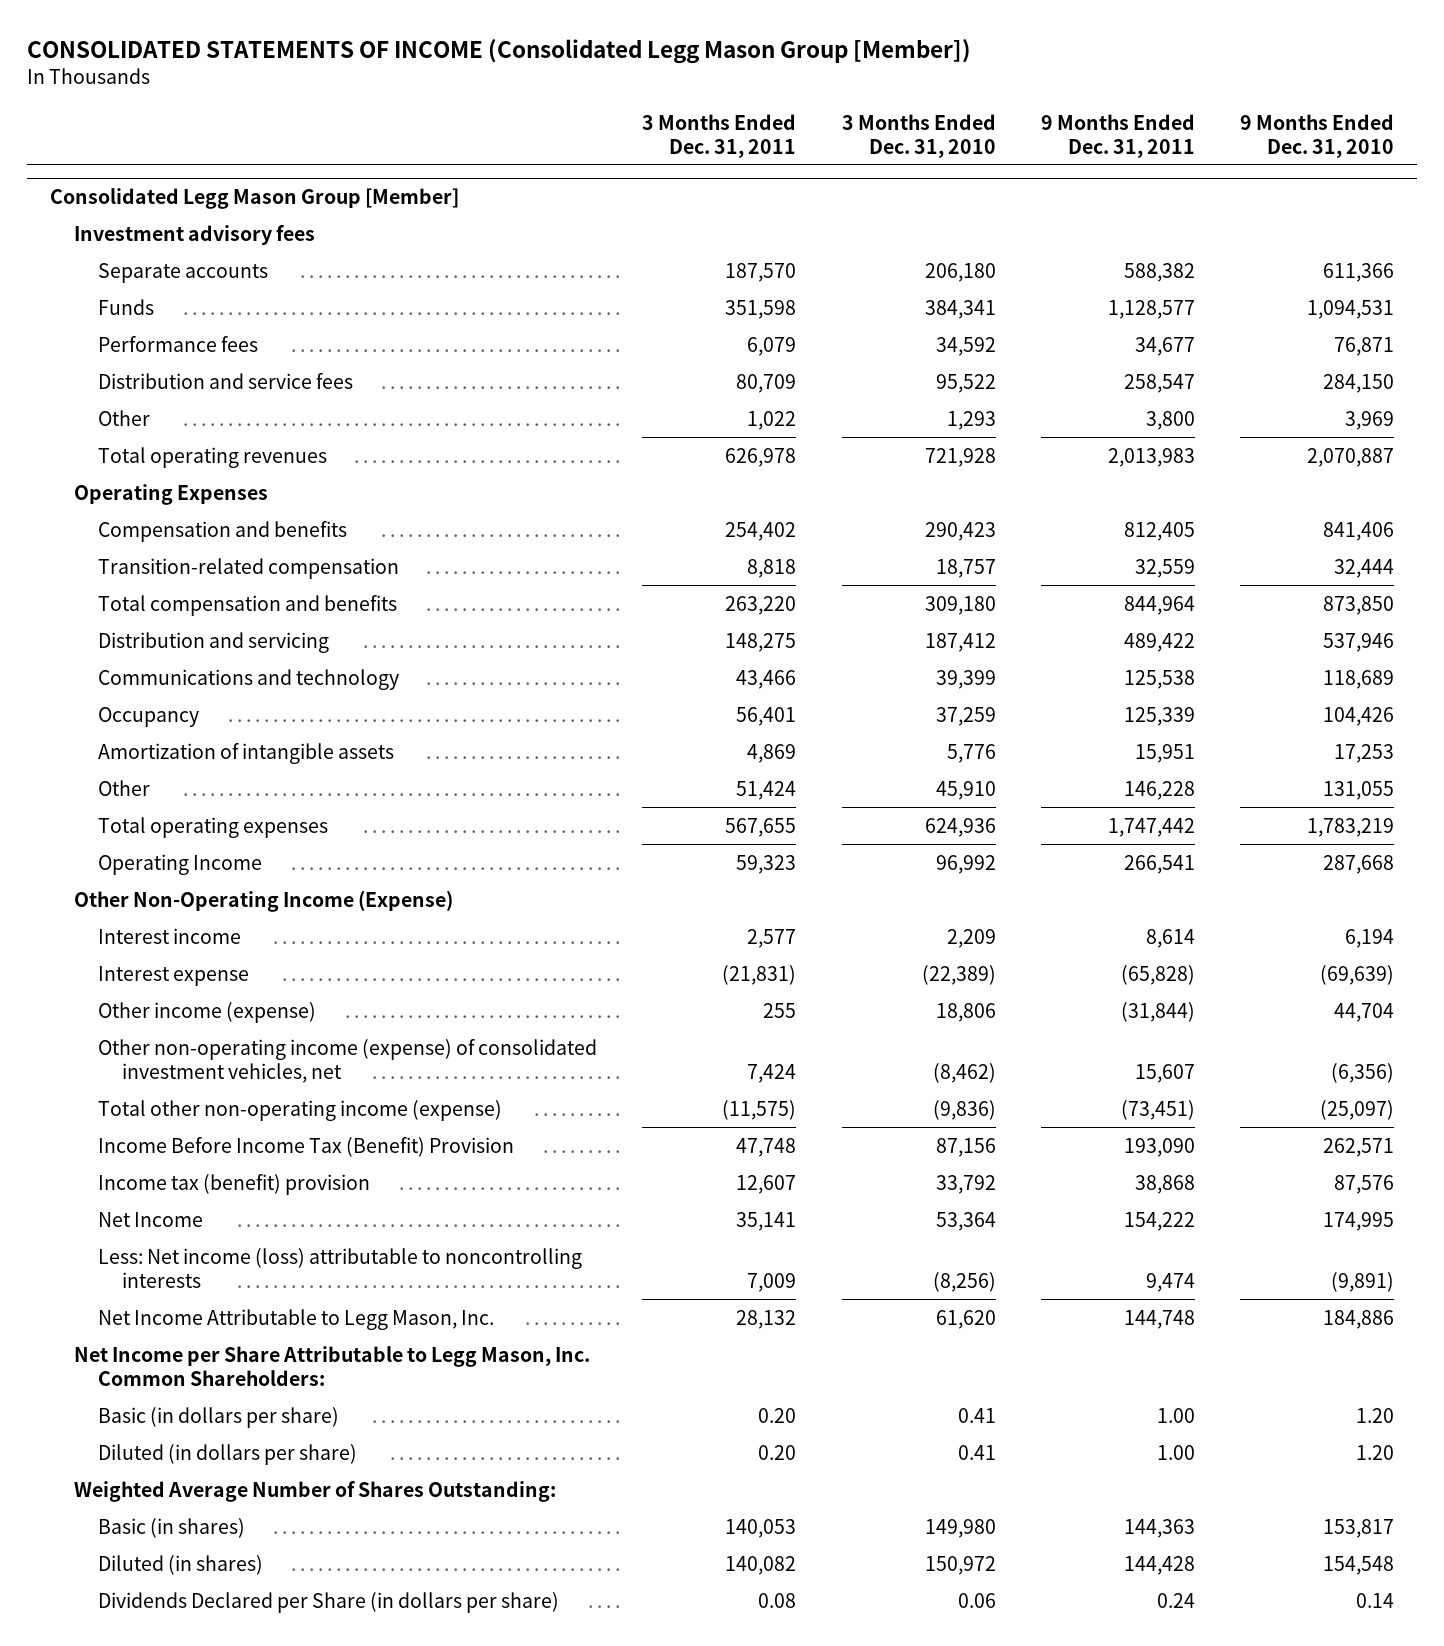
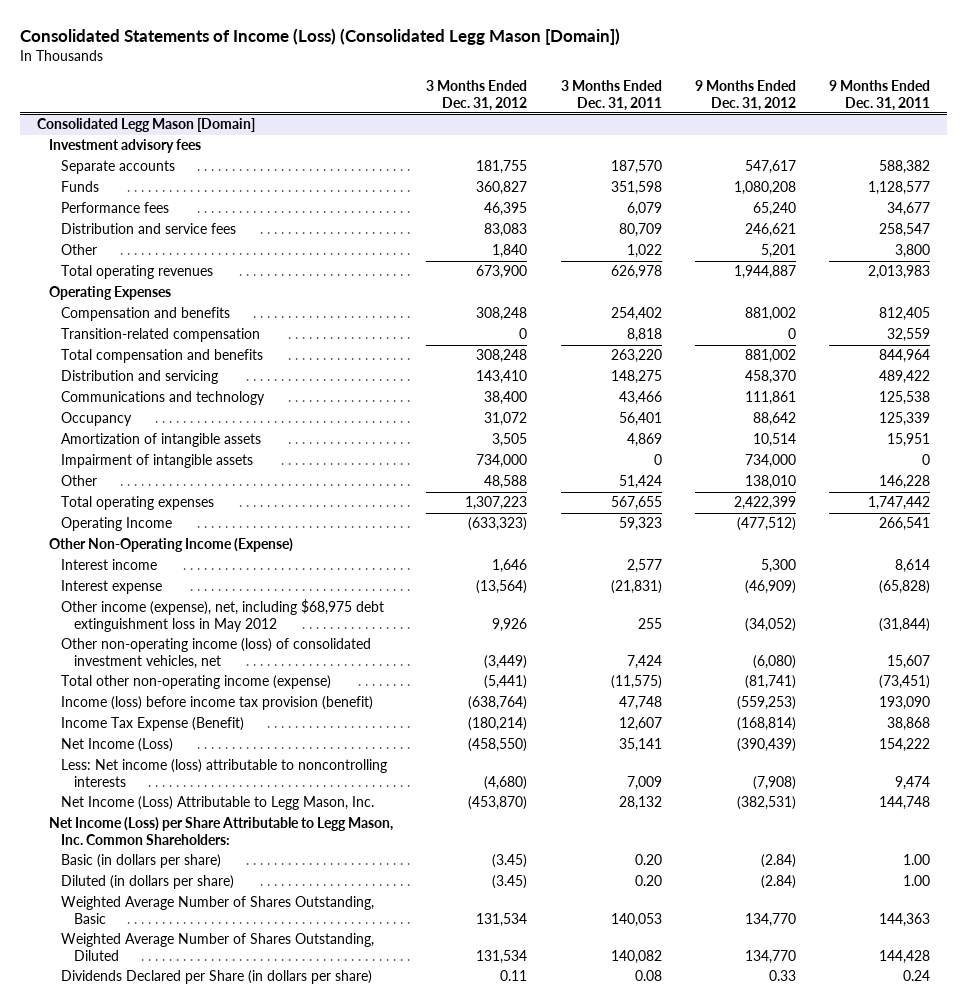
- CONSOLIDATED STATEMENTS OF INCOME (Consolidated Legg Mason Group [Member])
+ Consolidated Statements of Income (Loss) (Consolidated Legg Mason [Domain])
- | 3 Months Ended Dec. 31, 2011 | 3 Months Ended Dec. 31, 2010 | 9 Months Ended Dec. 31, 2011 | 9 Months Ended Dec. 31, 2010
+ | 3 Months Ended Dec. 31, 2012 | 3 Months Ended Dec. 31, 2011 | 9 Months Ended Dec. 31, 2012 | 9 Months Ended Dec. 31, 2011
- Consolidated Legg Mason Group [Member]
+ Consolidated Legg Mason [Domain]
+ Impairment of intangible assets | 734,000 | 0 | 734,000 | 0
- Other income (expense) | 255 | 18,806 | (31,844) | 44,704
- Other non-operating income (expense) of consolidated investment vehicles, net | 7,424 | (8,462) | 15,607 | (6,356)
+ Other income (expense), net, including $68,975 debt extinguishment loss in May 2012 | 9,926 | 255 | (34,052) | (31,844)
+ Other non-operating income (loss) of consolidated investment vehicles, net | (3,449) | 7,424 | (6,080) | 15,607
- Income Before Income Tax (Benefit) Provision | 47,748 | 87,156 | 193,090 | 262,571
- Income tax (benefit) provision | 12,607 | 33,792 | 38,868 | 87,576
- Net Income | 35,141 | 53,364 | 154,222 | 174,995
+ Income (loss) before income tax provision (benefit) | (638,764) | 47,748 | (559,253) | 193,090
+ Income Tax Expense (Benefit) | (180,214) | 12,607 | (168,814) | 38,868
+ Net Income (Loss) | (458,550) | 35,141 | (390,439) | 154,222
- Net Income Attributable to Legg Mason, Inc. | 28,132 | 61,620 | 144,748 | 184,886
- Net Income per Share Attributable to Legg Mason, Inc. Common Shareholders:
+ Net Income (Loss) Attributable to Legg Mason, Inc. | (453,870) | 28,132 | (382,531) | 144,748
+ Net Income (Loss) per Share Attributable to Legg Mason, Inc. Common Shareholders:
- Weighted Average Number of Shares Outstanding:
- Basic (in shares) | 140,053 | 149,980 | 144,363 | 153,817
- Diluted (in shares) | 140,082 | 150,972 | 144,428 | 154,548
+ Weighted Average Number of Shares Outstanding, Basic | 131,534 | 140,053 | 134,770 | 144,363
+ Weighted Average Number of Shares Outstanding, Diluted | 131,534 | 140,082 | 134,770 | 144,428

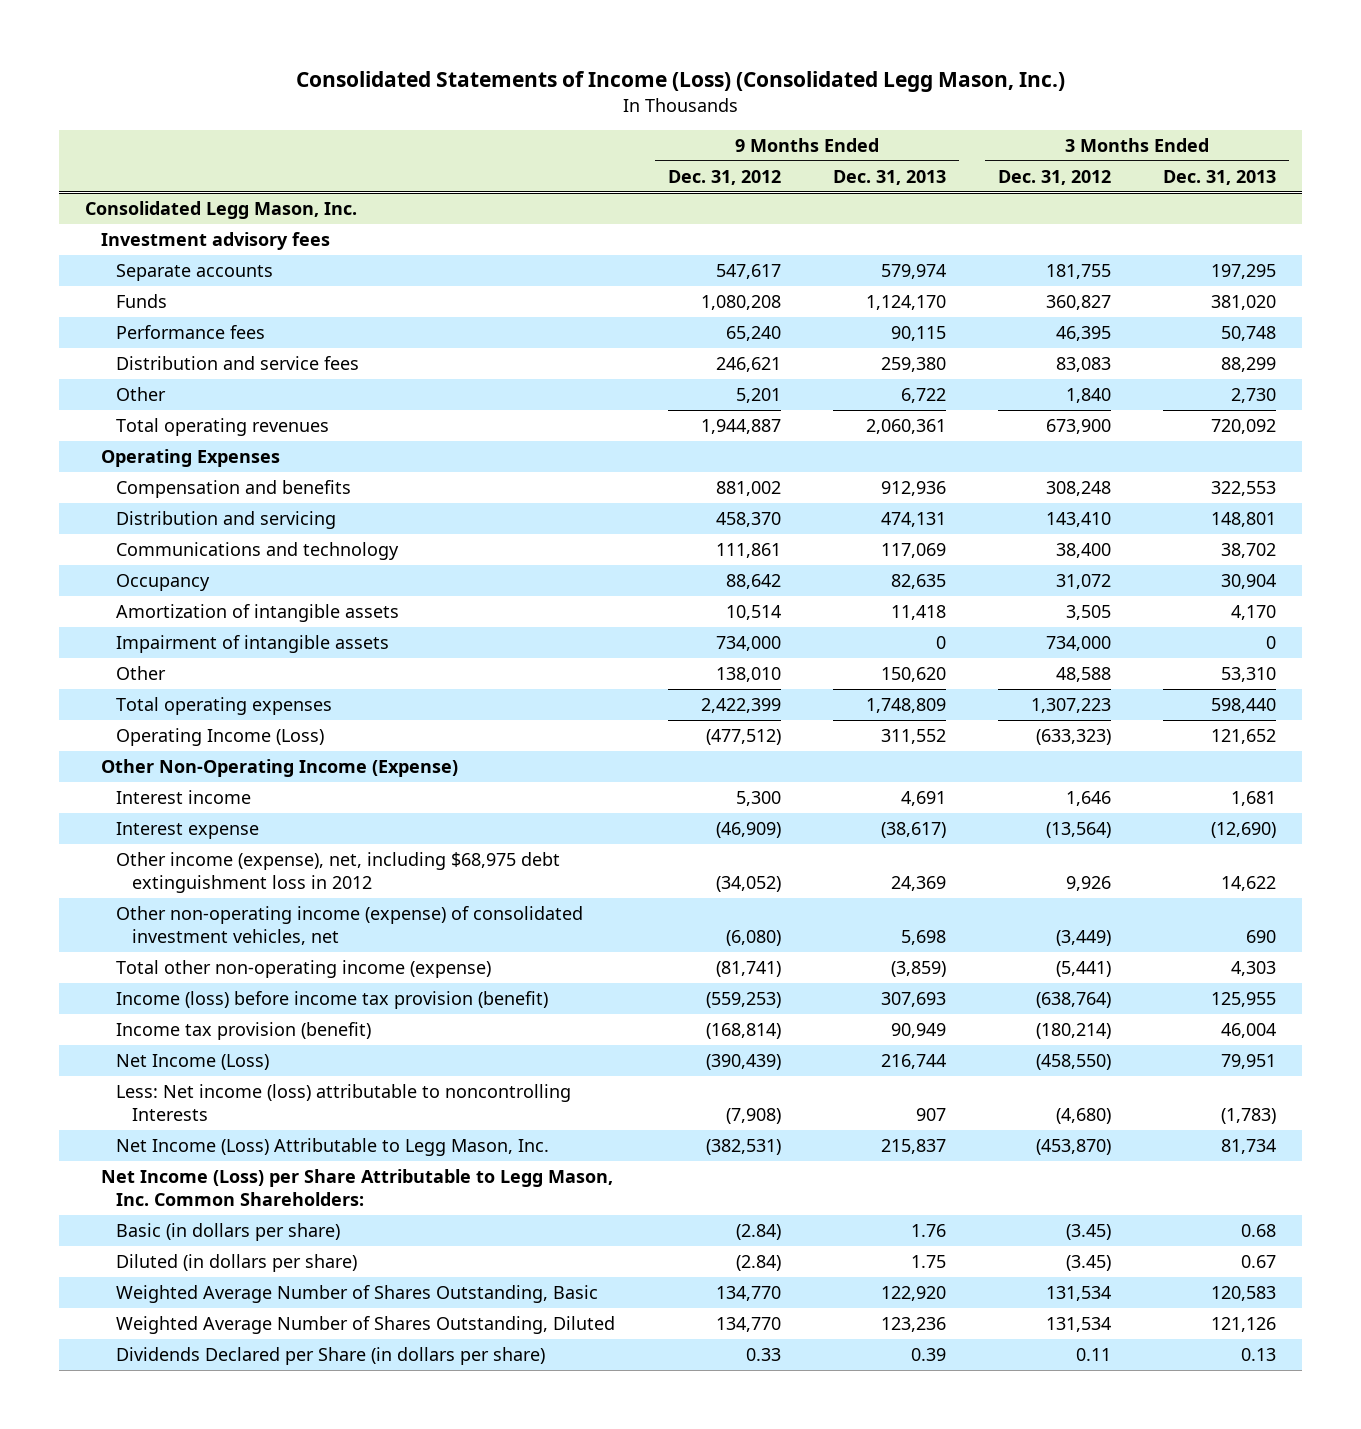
- Consolidated Statements of Income (Loss) (Consolidated Legg Mason [Domain])
+ Consolidated Statements of Income (Loss) (Consolidated Legg Mason, Inc.)
- | 3 Months Ended Dec. 31, 2012 | 3 Months Ended Dec. 31, 2011 | 9 Months Ended Dec. 31, 2012 | 9 Months Ended Dec. 31, 2011
+ | 9 Months Ended Dec. 31, 2012 | 9 Months Ended Dec. 31, 2013 | 3 Months Ended Dec. 31, 2012 | 3 Months Ended Dec. 31, 2013
- Consolidated Legg Mason [Domain]
+ Consolidated Legg Mason, Inc.
- Transition-related compensation | 0 | 8,818 | 0 | 32,559
- Total compensation and benefits | 308,248 | 263,220 | 881,002 | 844,964
- Operating Income | (633,323) | 59,323 | (477,512) | 266,541
+ Operating Income (Loss) | (477,512) | 311,552 | (633,323) | 121,652
- Other income (expense), net, including $68,975 debt extinguishment loss in May 2012 | 9,926 | 255 | (34,052) | (31,844)
- Other non-operating income (loss) of consolidated investment vehicles, net | (3,449) | 7,424 | (6,080) | 15,607
+ Other income (expense), net, including $68,975 debt extinguishment loss in 2012 | (34,052) | 24,369 | 9,926 | 14,622
+ Other non-operating income (expense) of consolidated investment vehicles, net | (6,080) | 5,698 | (3,449) | 690
- Income Tax Expense (Benefit) | (180,214) | 12,607 | (168,814) | 38,868
+ Income tax provision (benefit) | (168,814) | 90,949 | (180,214) | 46,004
- Less: Net income (loss) attributable to noncontrolling interests | (4,680) | 7,009 | (7,908) | 9,474
+ Less: Net income (loss) attributable to noncontrolling Interests | (7,908) | 907 | (4,680) | (1,783)

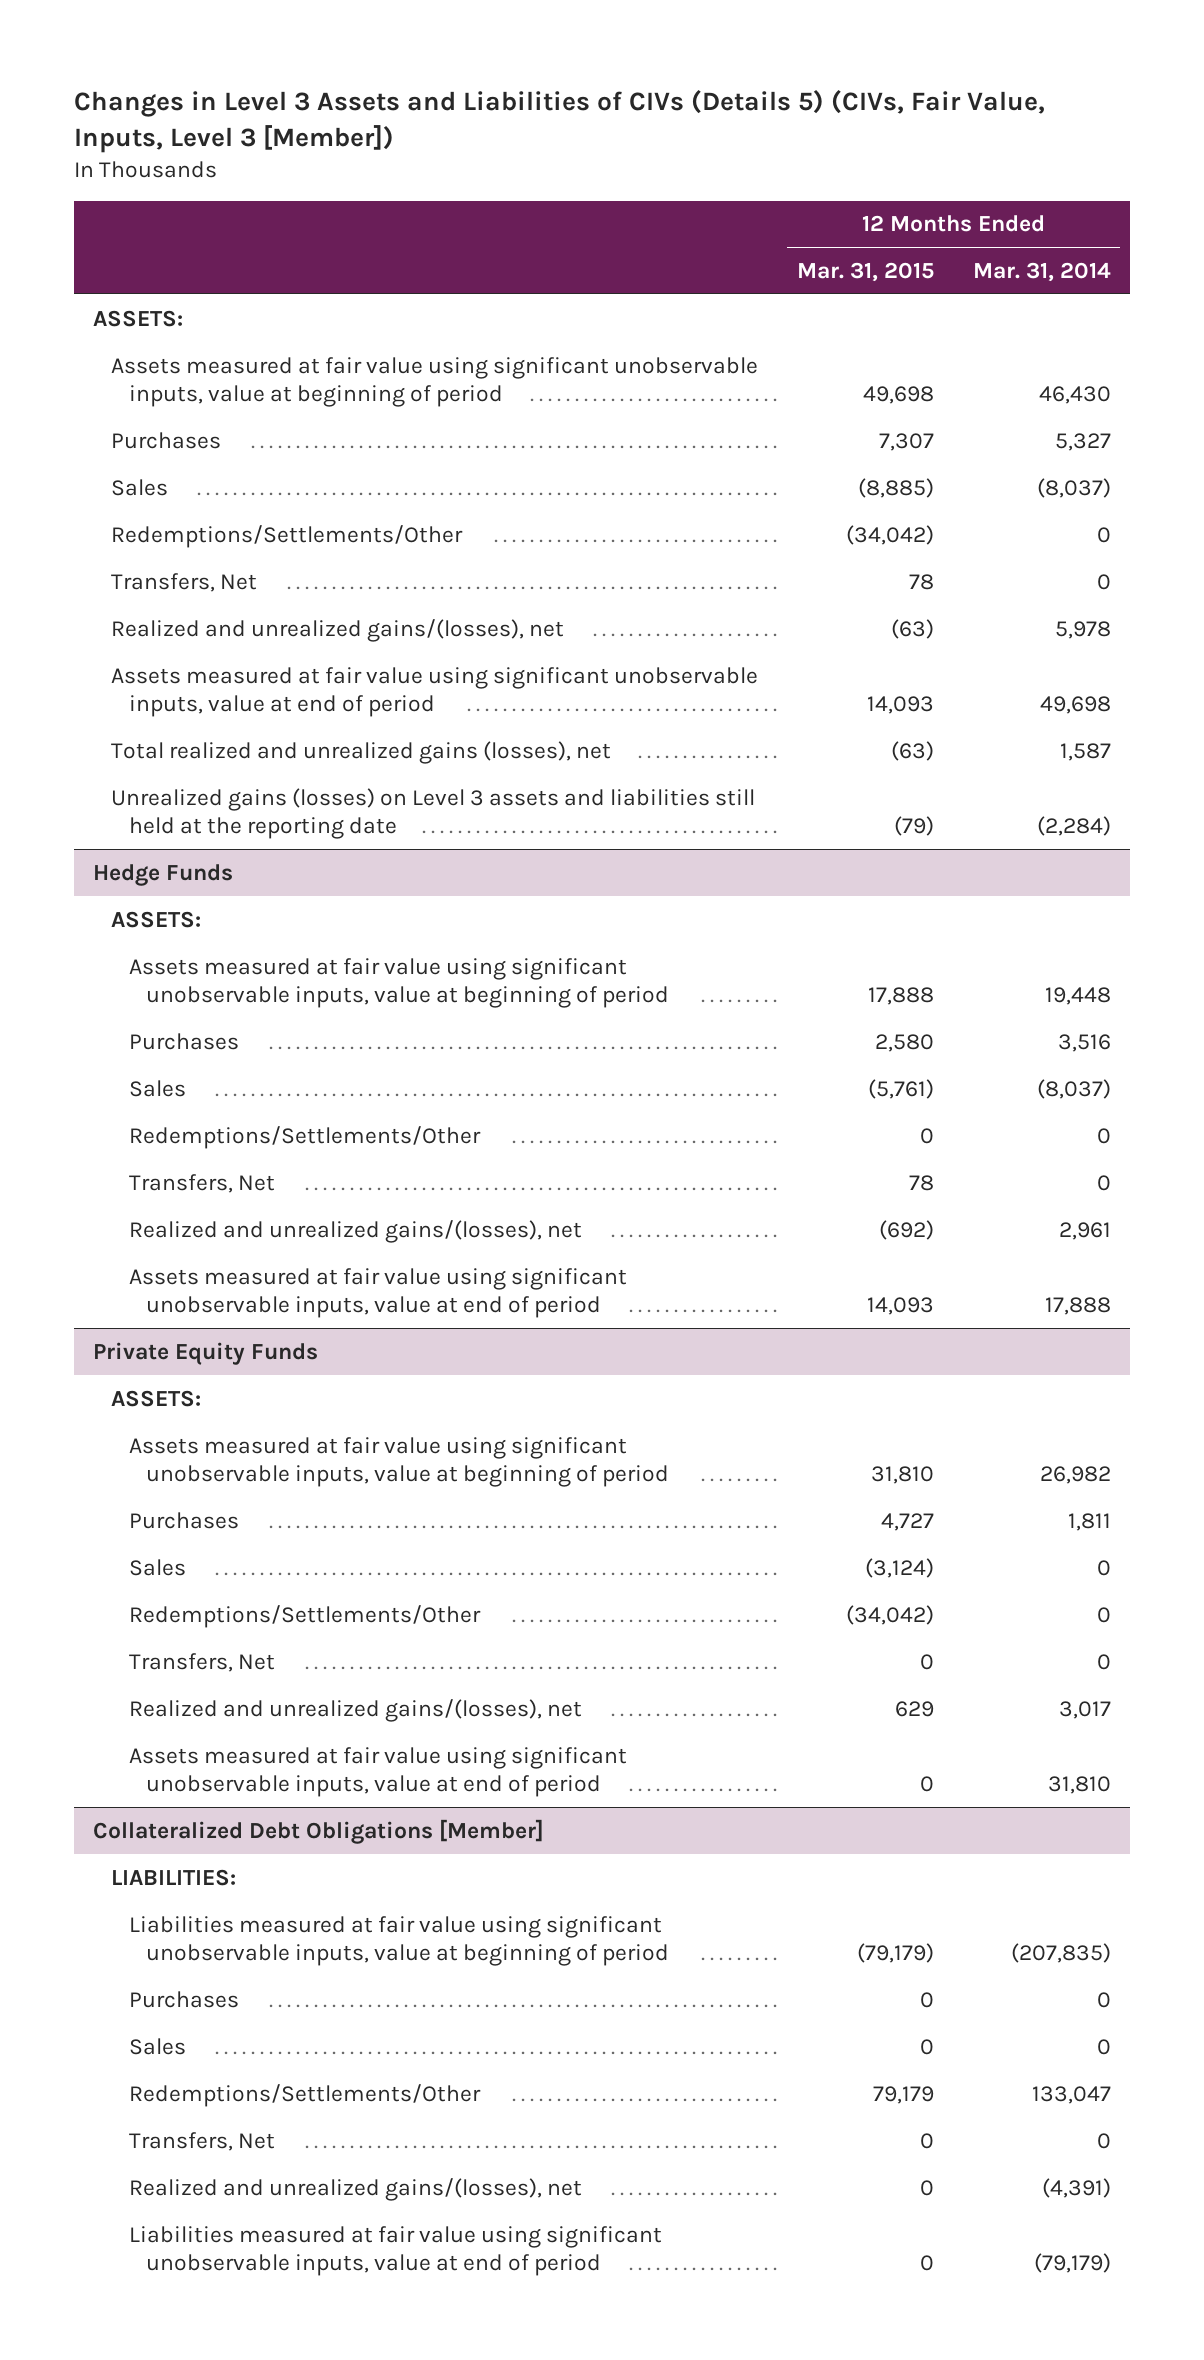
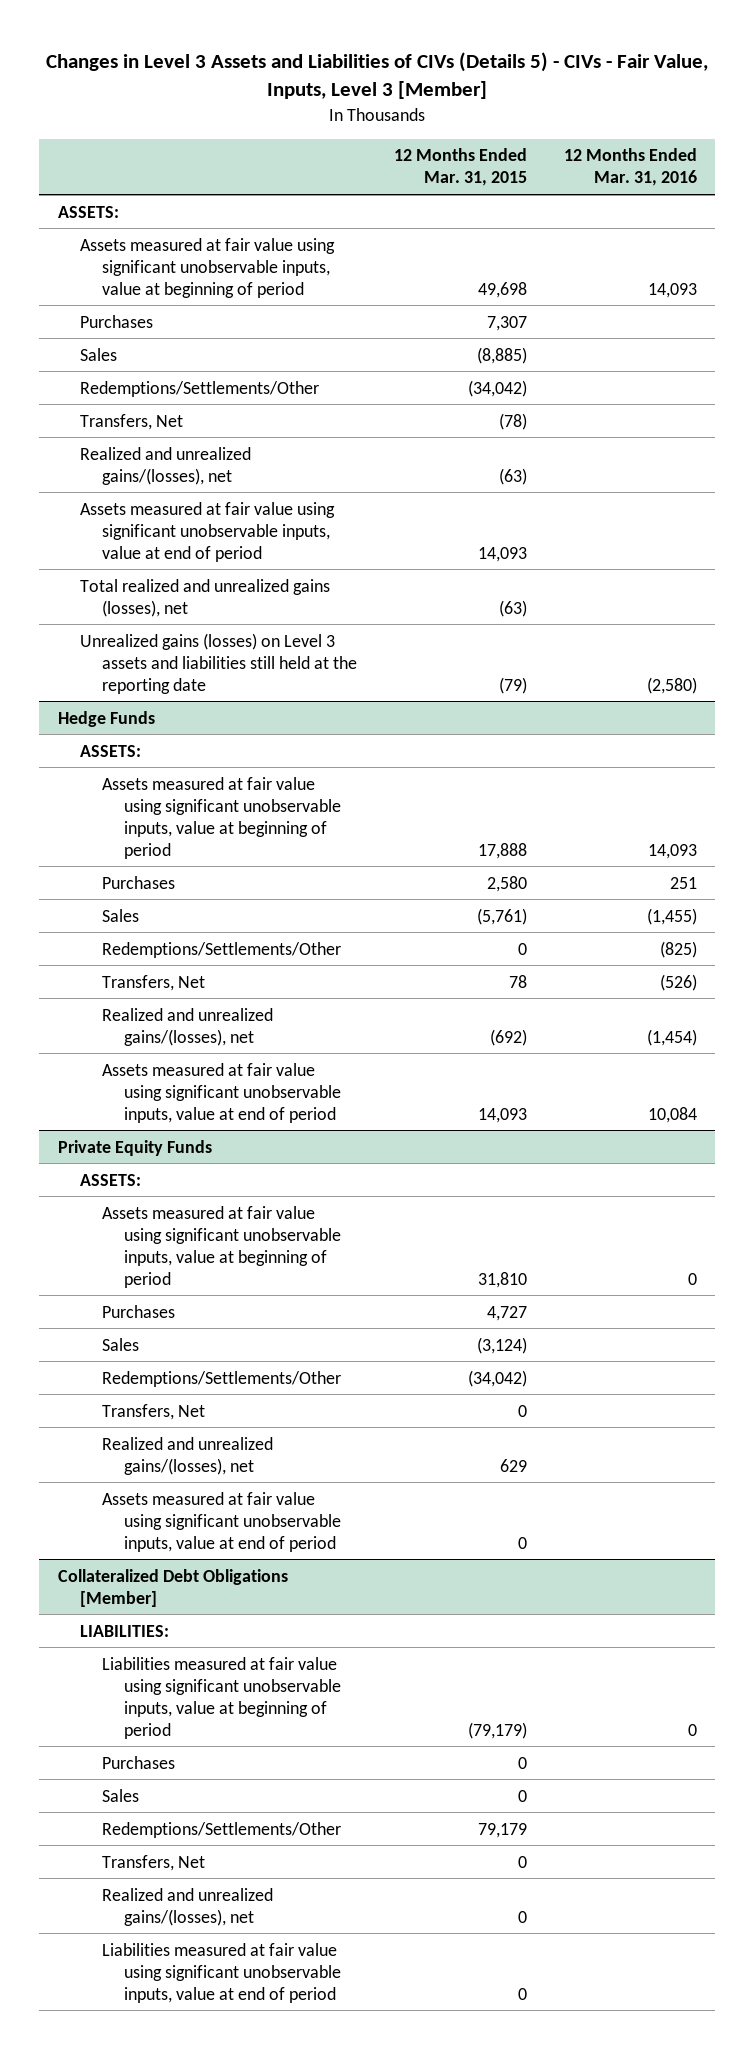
- Changes in Level 3 Assets and Liabilities of CIVs (Details 5) (CIVs, Fair Value, Inputs, Level 3 [Member])
+ Changes in Level 3 Assets and Liabilities of CIVs (Details 5) - CIVs - Fair Value, Inputs, Level 3 [Member]
- | 12 Months Ended Mar. 31, 2015 | 12 Months Ended Mar. 31, 2014
+ | 12 Months Ended Mar. 31, 2015 | 12 Months Ended Mar. 31, 2016
- Transfers, Net | 78 | 0
+ Transfers, Net | (78) |

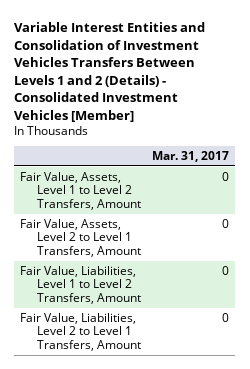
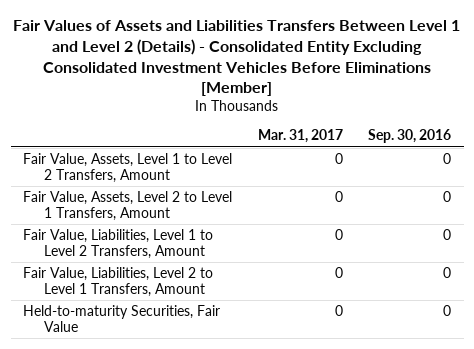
- Variable Interest Entities and Consolidation of Investment Vehicles Transfers Between Levels 1 and 2 (Details) - Consolidated Investment Vehicles [Member]
+ Fair Values of Assets and Liabilities Transfers Between Level 1 and Level 2 (Details) - Consolidated Entity Excluding Consolidated Investment Vehicles Before Eliminations [Member]
- | Mar. 31, 2017
+ | Mar. 31, 2017 | Sep. 30, 2016
+ Held-to-maturity Securities, Fair Value | 0 | 0

